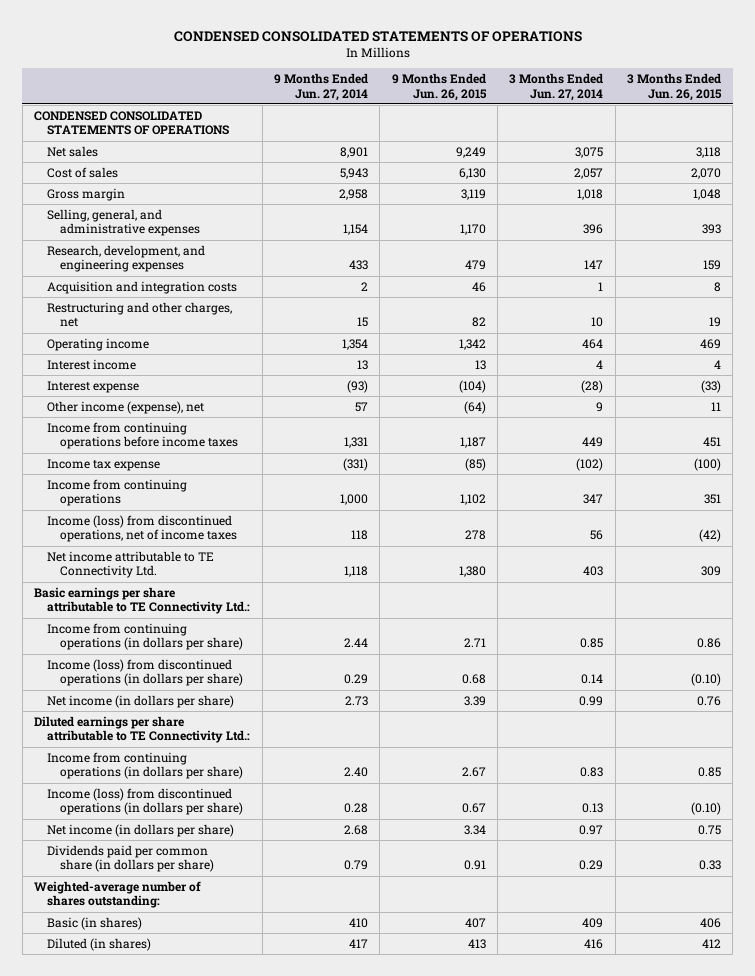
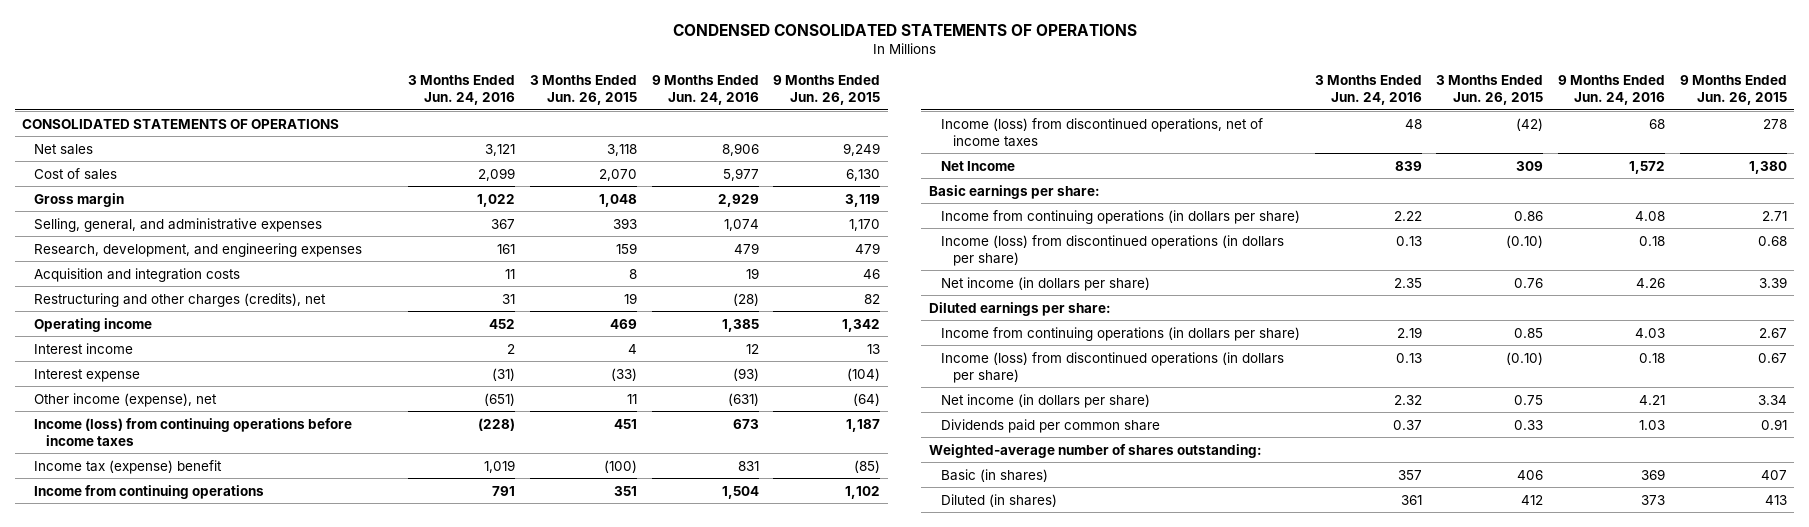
- | 9 Months Ended Jun. 27, 2014 | 9 Months Ended Jun. 26, 2015 | 3 Months Ended Jun. 27, 2014 | 3 Months Ended Jun. 26, 2015
+ | 3 Months Ended Jun. 24, 2016 | 3 Months Ended Jun. 26, 2015 | 9 Months Ended Jun. 24, 2016 | 9 Months Ended Jun. 26, 2015
- CONDENSED CONSOLIDATED STATEMENTS OF OPERATIONS
+ CONSOLIDATED STATEMENTS OF OPERATIONS
- Restructuring and other charges, net | 15 | 82 | 10 | 19
+ Restructuring and other charges (credits), net | 31 | 19 | (28) | 82
- Income from continuing operations before income taxes | 1,331 | 1,187 | 449 | 451
- Income tax expense | (331) | (85) | (102) | (100)
+ Income (loss) from continuing operations before income taxes | (228) | 451 | 673 | 1,187
+ Income tax (expense) benefit | 1,019 | (100) | 831 | (85)
- Net income attributable to TE Connectivity Ltd. | 1,118 | 1,380 | 403 | 309
- Basic earnings per share attributable to TE Connectivity Ltd.:
+ Net Income | 839 | 309 | 1,572 | 1,380
+ Basic earnings per share:
- Diluted earnings per share attributable to TE Connectivity Ltd.:
+ Diluted earnings per share:
- Dividends paid per common share (in dollars per share) | 0.79 | 0.91 | 0.29 | 0.33
+ Dividends paid per common share | 0.37 | 0.33 | 1.03 | 0.91

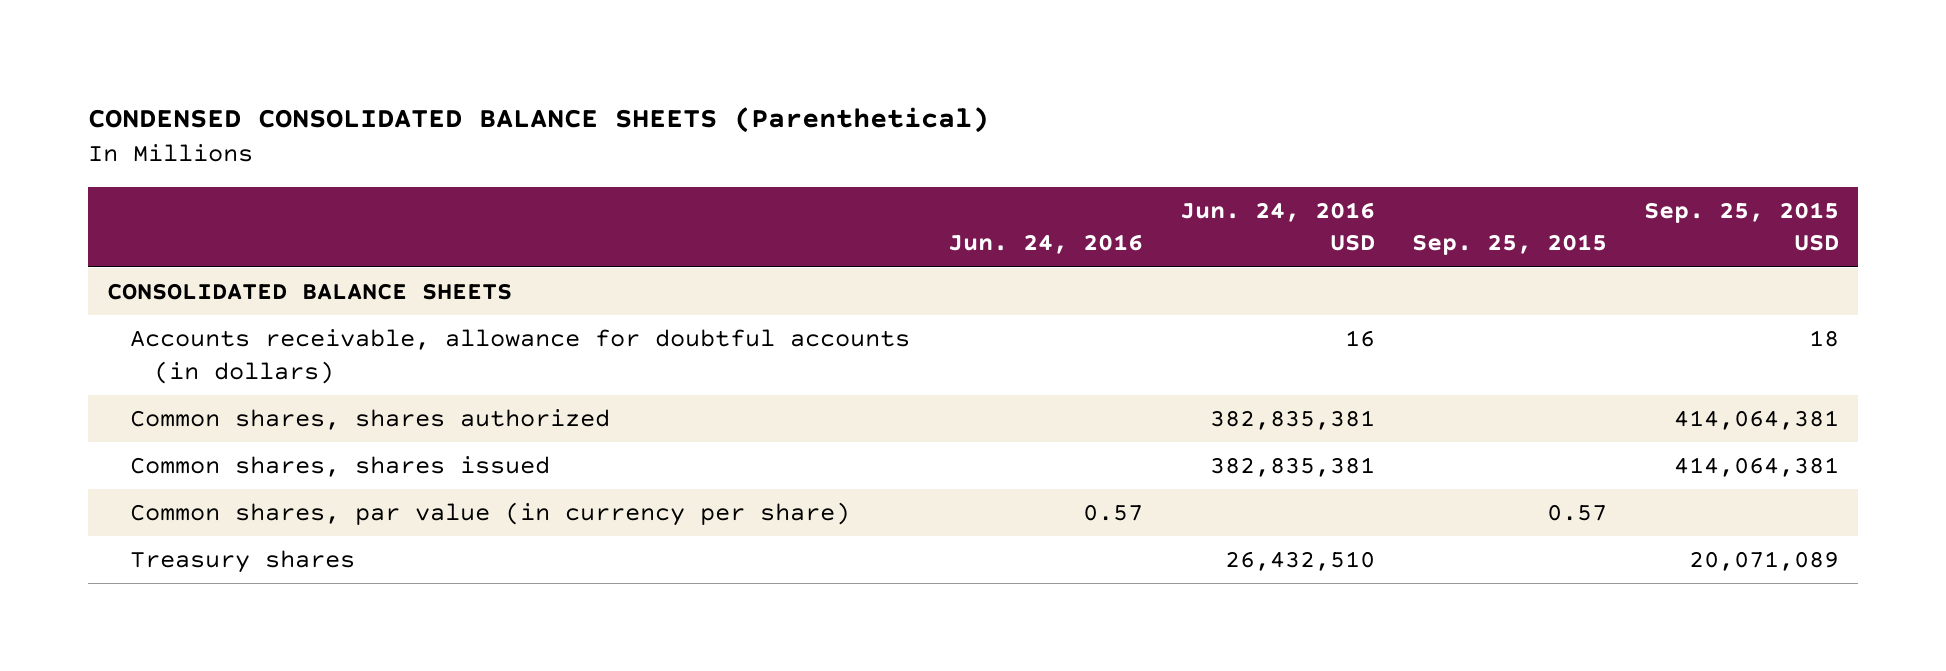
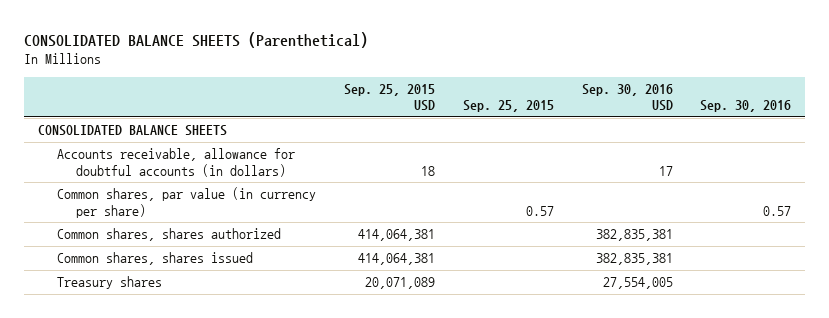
- CONDENSED CONSOLIDATED BALANCE SHEETS (Parenthetical)
+ CONSOLIDATED BALANCE SHEETS (Parenthetical)
- | Jun. 24, 2016 | Jun. 24, 2016 USD | Sep. 25, 2015 | Sep. 25, 2015 USD
+ | Sep. 25, 2015 USD | Sep. 25, 2015 | Sep. 30, 2016 USD | Sep. 30, 2016
moved up: Common shares, par value (in currency per share) | | 0.57 | | 0.57

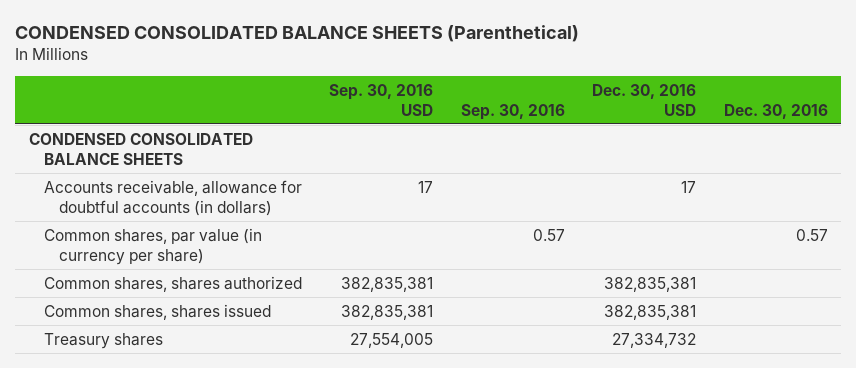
- CONSOLIDATED BALANCE SHEETS (Parenthetical)
+ CONDENSED CONSOLIDATED BALANCE SHEETS (Parenthetical)
- | Sep. 25, 2015 USD | Sep. 25, 2015 | Sep. 30, 2016 USD | Sep. 30, 2016
+ | Sep. 30, 2016 USD | Sep. 30, 2016 | Dec. 30, 2016 USD | Dec. 30, 2016
- CONSOLIDATED BALANCE SHEETS
+ CONDENSED CONSOLIDATED BALANCE SHEETS

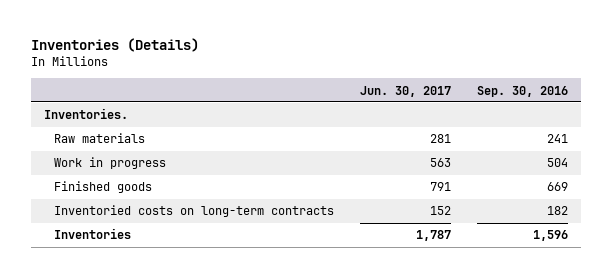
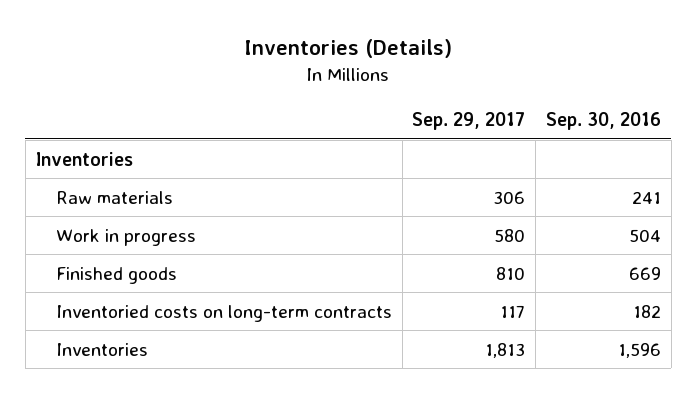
- | Jun. 30, 2017 | Sep. 30, 2016
+ | Sep. 29, 2017 | Sep. 30, 2016
- Inventories.
+ Inventories

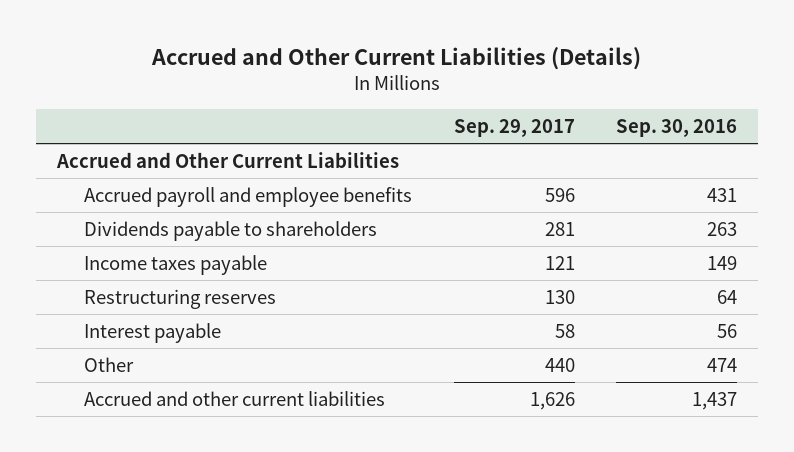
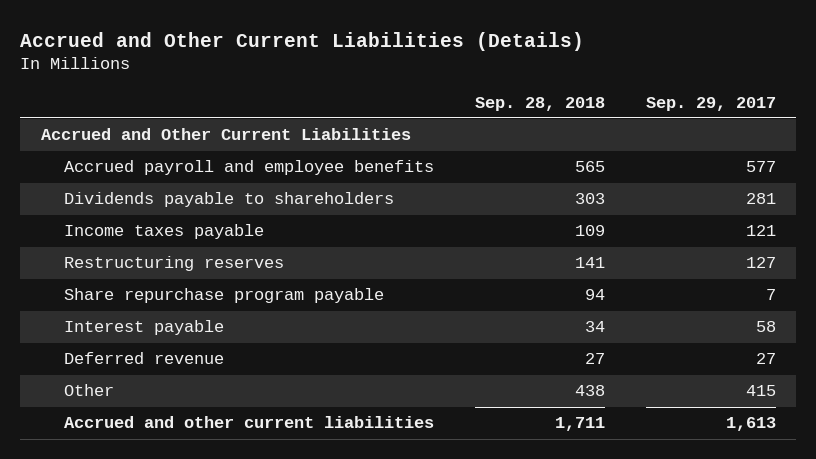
- | Sep. 29, 2017 | Sep. 30, 2016
+ | Sep. 28, 2018 | Sep. 29, 2017
- Accrued payroll and employee benefits | 596 | 431
+ Accrued payroll and employee benefits | 565 | 577
- Restructuring reserves | 130 | 64
+ Restructuring reserves | 141 | 127
+ Share repurchase program payable | 94 | 7
- Other | 440 | 474
- Accrued and other current liabilities | 1,626 | 1,437
+ Deferred revenue | 27 | 27
+ Other | 438 | 415
+ Accrued and other current liabilities | 1,711 | 1,613

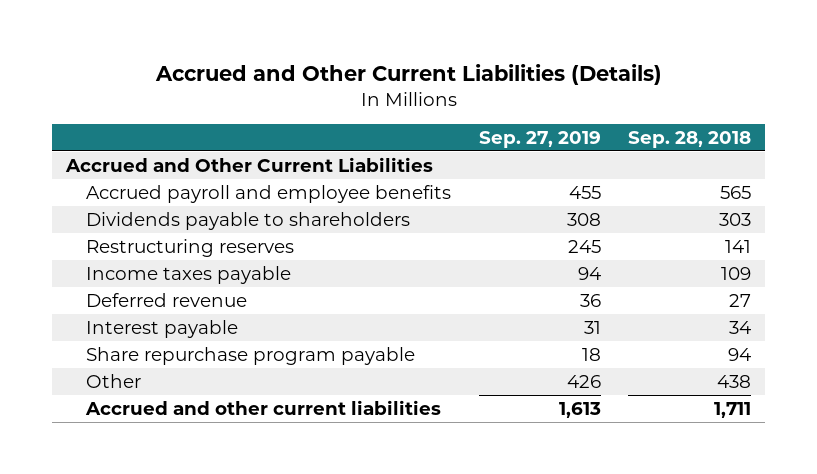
- | Sep. 28, 2018 | Sep. 29, 2017
+ | Sep. 27, 2019 | Sep. 28, 2018
moved down: Income taxes payable | 94 | 109
moved down: Interest payable | 31 | 34
moved down: Share repurchase program payable | 18 | 94

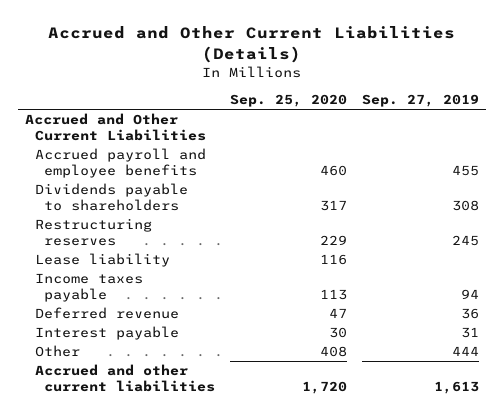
- | Sep. 27, 2019 | Sep. 28, 2018
+ | Sep. 25, 2020 | Sep. 27, 2019
+ Lease liability | 116 |
- Share repurchase program payable | 18 | 94
- Other | 426 | 438
+ Other | 408 | 444

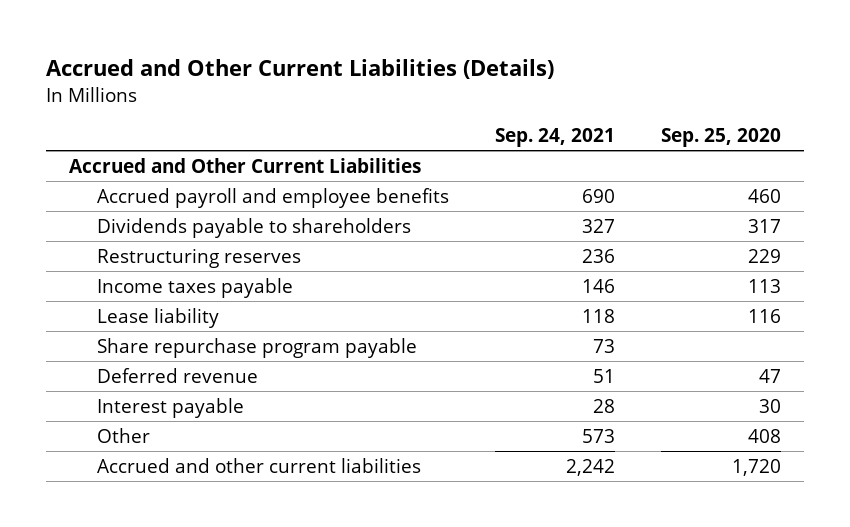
- | Sep. 25, 2020 | Sep. 27, 2019
+ | Sep. 24, 2021 | Sep. 25, 2020
moved down: Lease liability | 118 | 116
+ Share repurchase program payable | 73 |

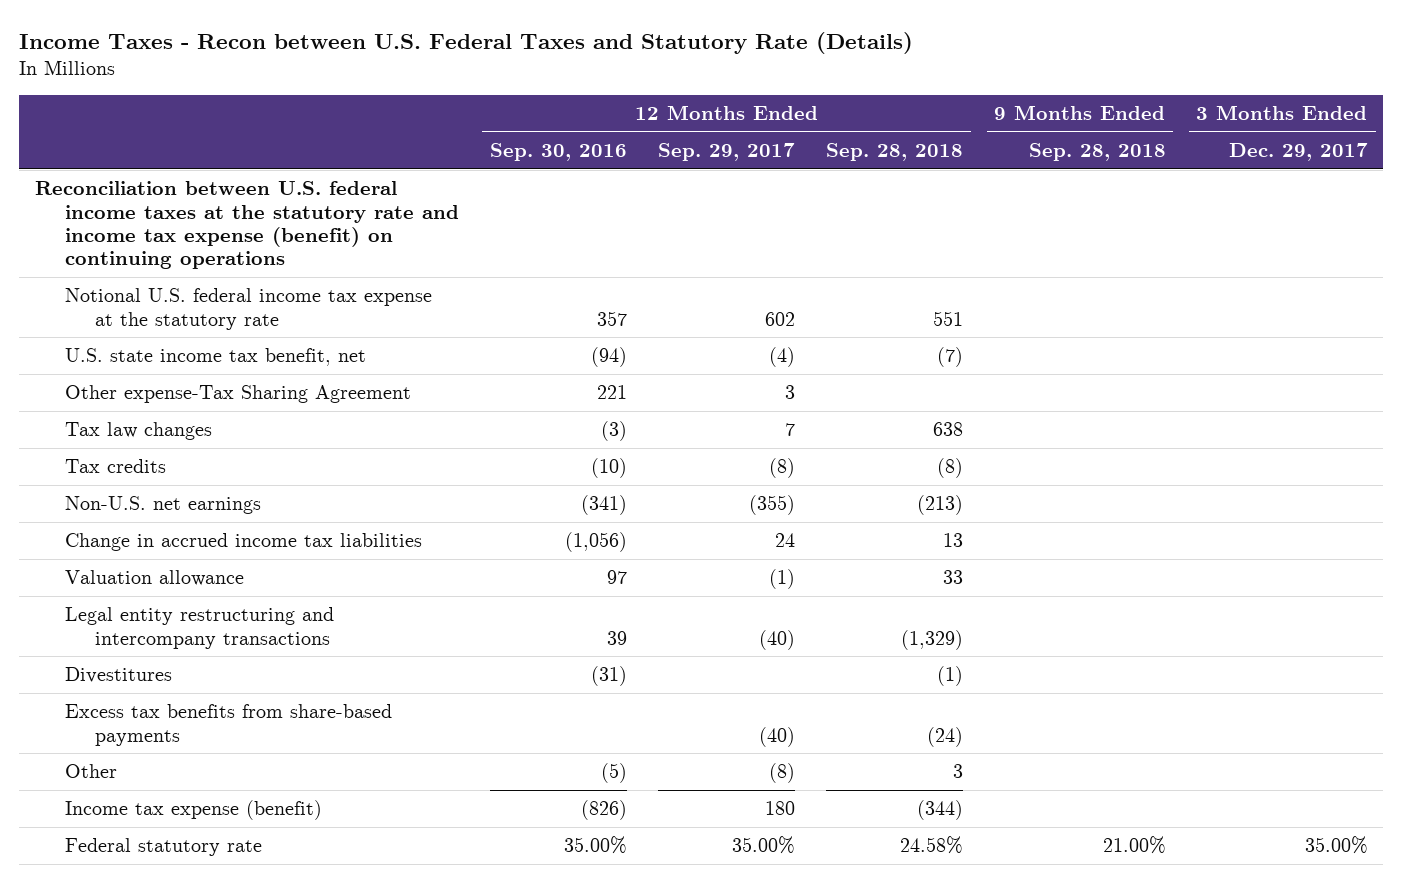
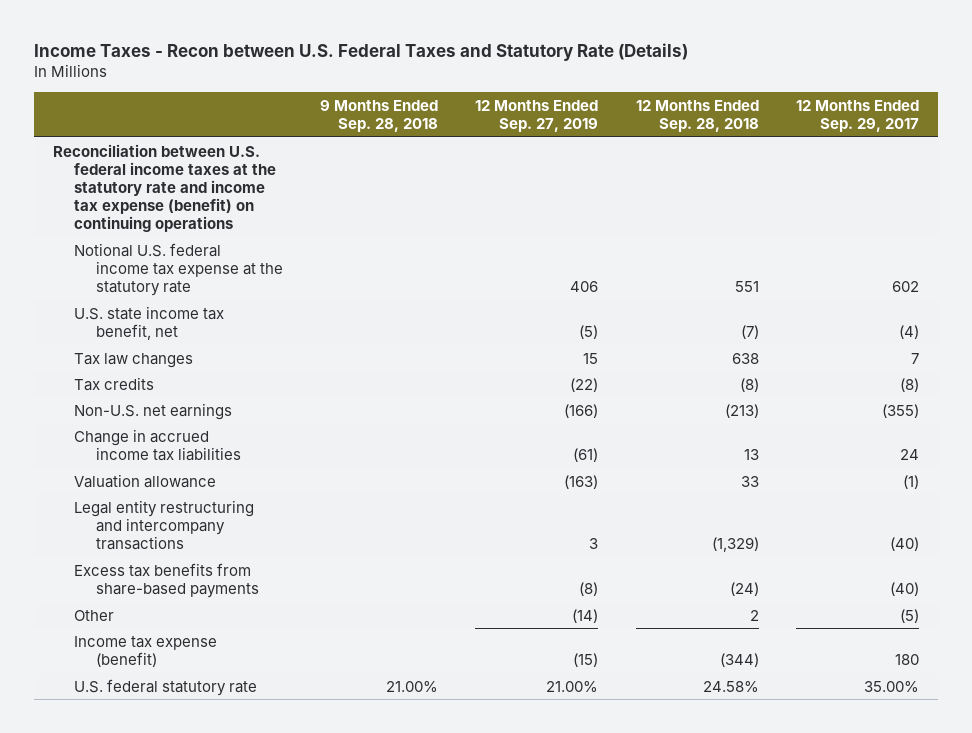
- | 12 Months Ended Sep. 30, 2016 | 12 Months Ended Sep. 29, 2017 | 12 Months Ended Sep. 28, 2018 | 9 Months Ended Sep. 28, 2018 | 3 Months Ended Dec. 29, 2017
+ | 9 Months Ended Sep. 28, 2018 | 12 Months Ended Sep. 27, 2019 | 12 Months Ended Sep. 28, 2018 | 12 Months Ended Sep. 29, 2017
- Other expense-Tax Sharing Agreement | 221 | 3 | | |
- Divestitures | (31) | | (1) | |
- Other | (5) | (8) | 3 | |
+ Other | | (14) | 2 | (5)
- Federal statutory rate | 35.00% | 35.00% | 24.58% | 21.00% | 35.00%
+ U.S. federal statutory rate | 21.00% | 21.00% | 24.58% | 35.00%

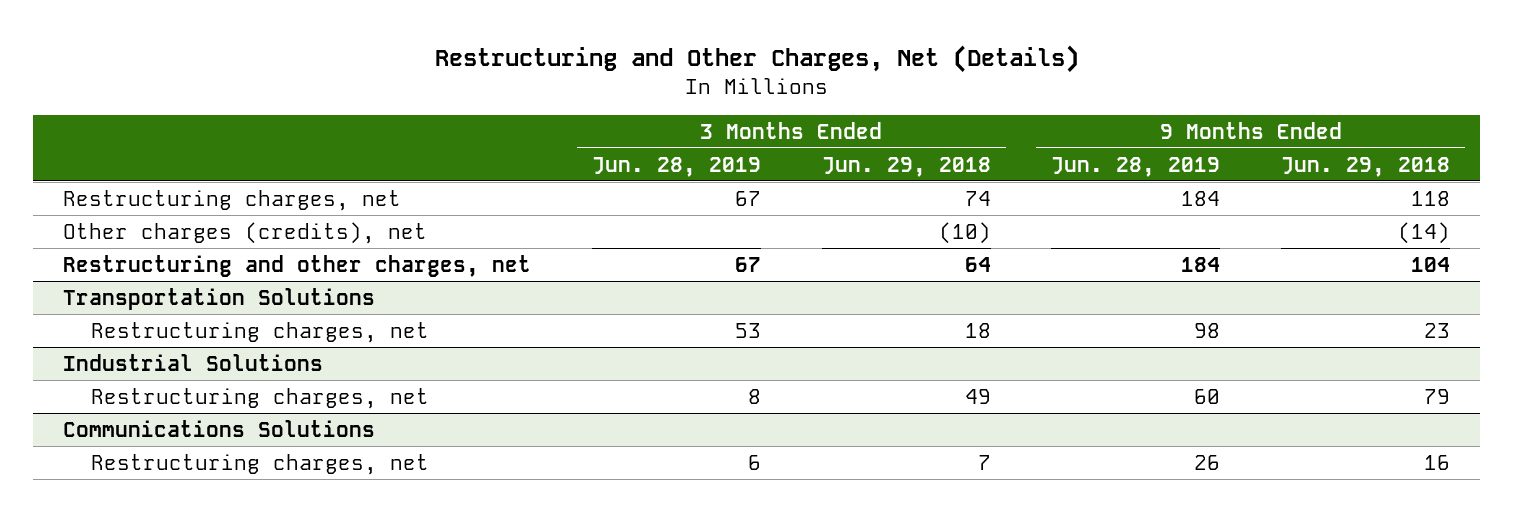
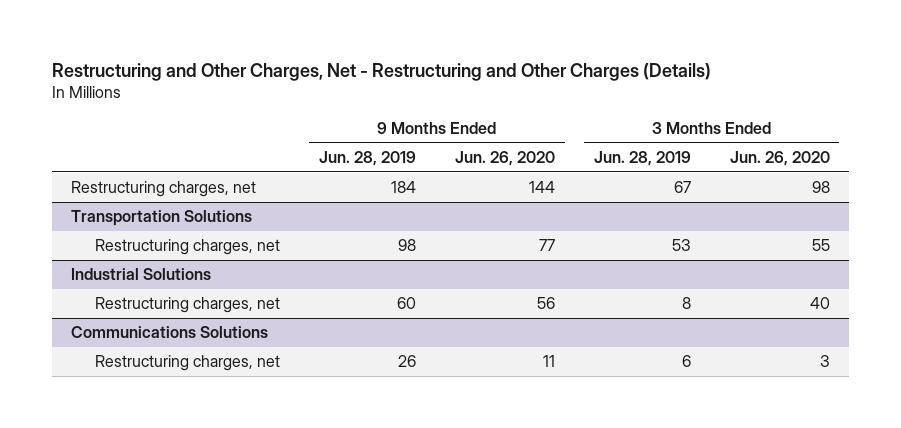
- Restructuring and Other Charges, Net (Details)
+ Restructuring and Other Charges, Net - Restructuring and Other Charges (Details)
- | 3 Months Ended Jun. 28, 2019 | 3 Months Ended Jun. 29, 2018 | 9 Months Ended Jun. 28, 2019 | 9 Months Ended Jun. 29, 2018
+ | 9 Months Ended Jun. 28, 2019 | 9 Months Ended Jun. 26, 2020 | 3 Months Ended Jun. 28, 2019 | 3 Months Ended Jun. 26, 2020
- Other charges (credits), net | | (10) | | (14)
- Restructuring and other charges, net | 67 | 64 | 184 | 104

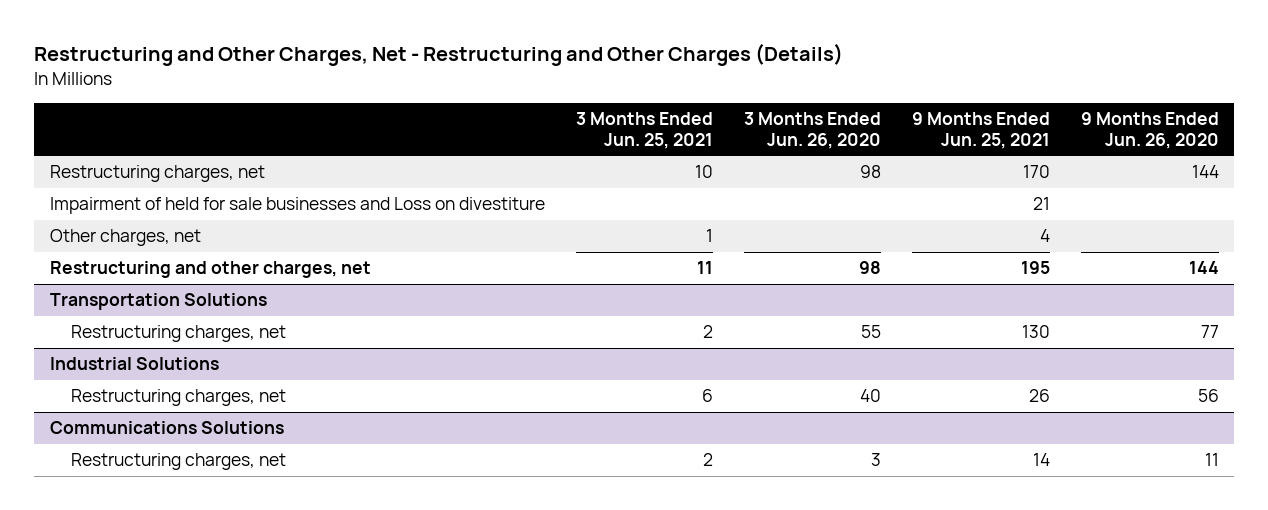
- | 9 Months Ended Jun. 28, 2019 | 9 Months Ended Jun. 26, 2020 | 3 Months Ended Jun. 28, 2019 | 3 Months Ended Jun. 26, 2020
+ | 3 Months Ended Jun. 25, 2021 | 3 Months Ended Jun. 26, 2020 | 9 Months Ended Jun. 25, 2021 | 9 Months Ended Jun. 26, 2020
+ Impairment of held for sale businesses and Loss on divestiture | | | 21 |
+ Other charges, net | 1 | | 4 |
+ Restructuring and other charges, net | 11 | 98 | 195 | 144

